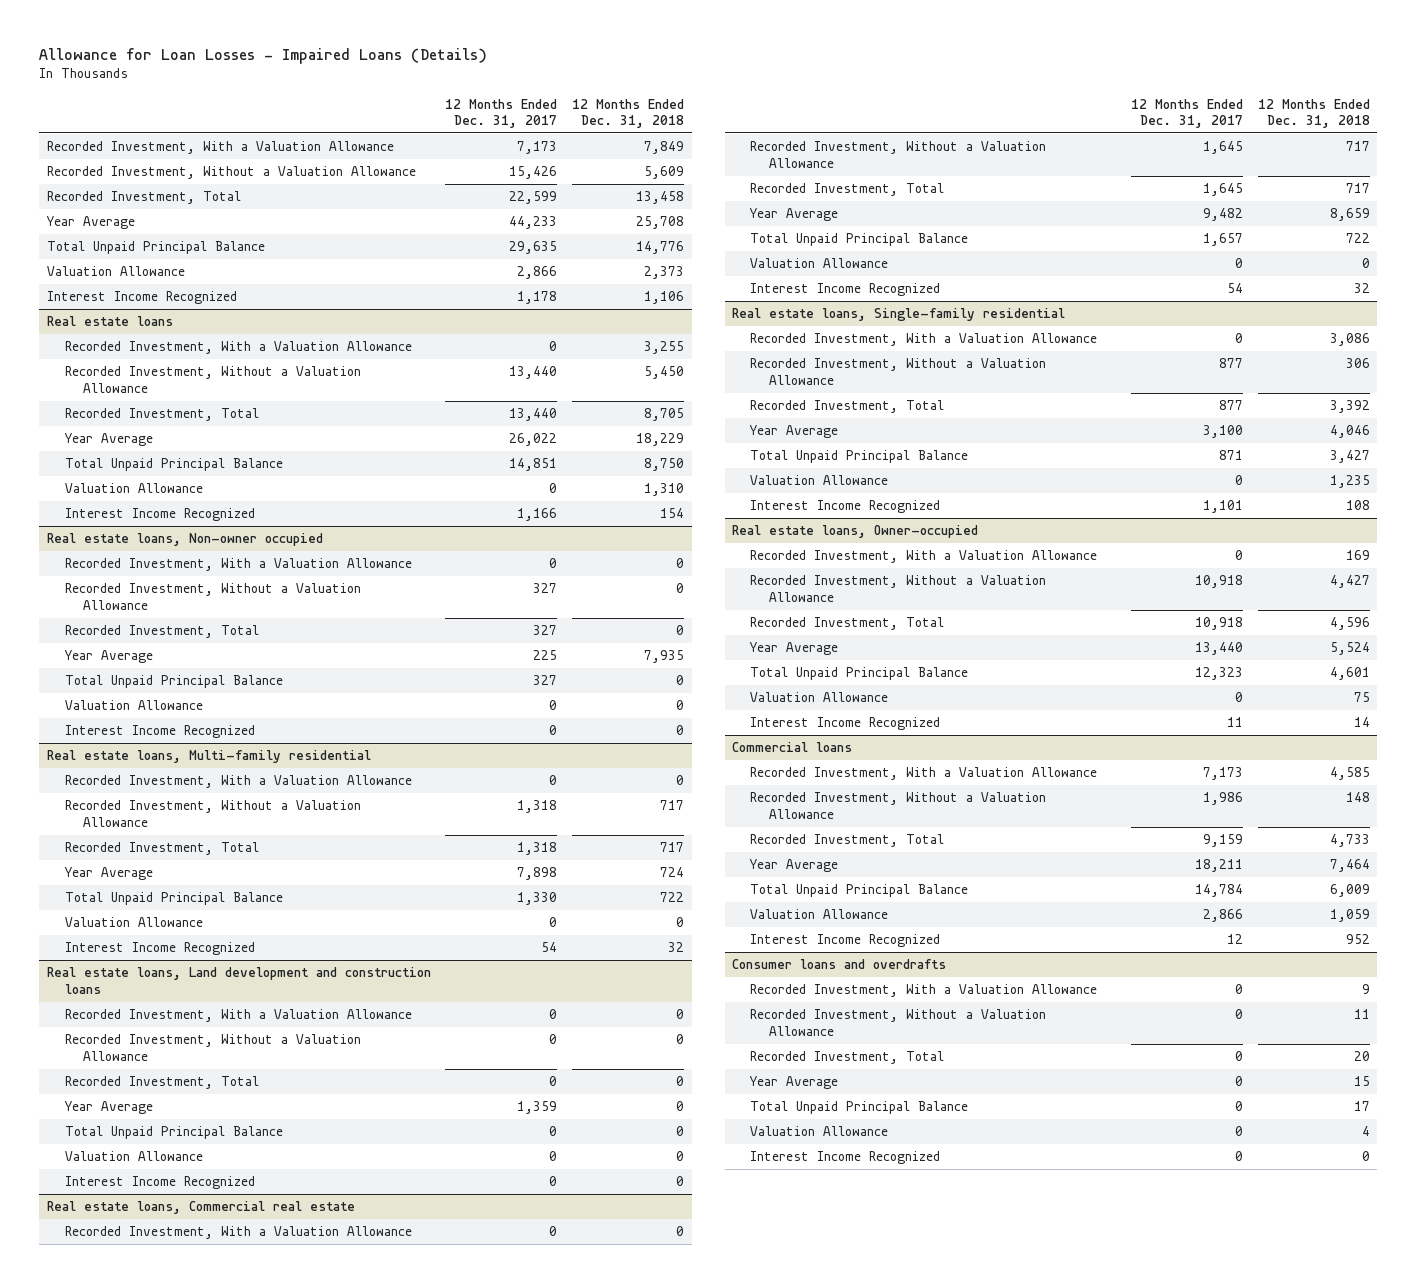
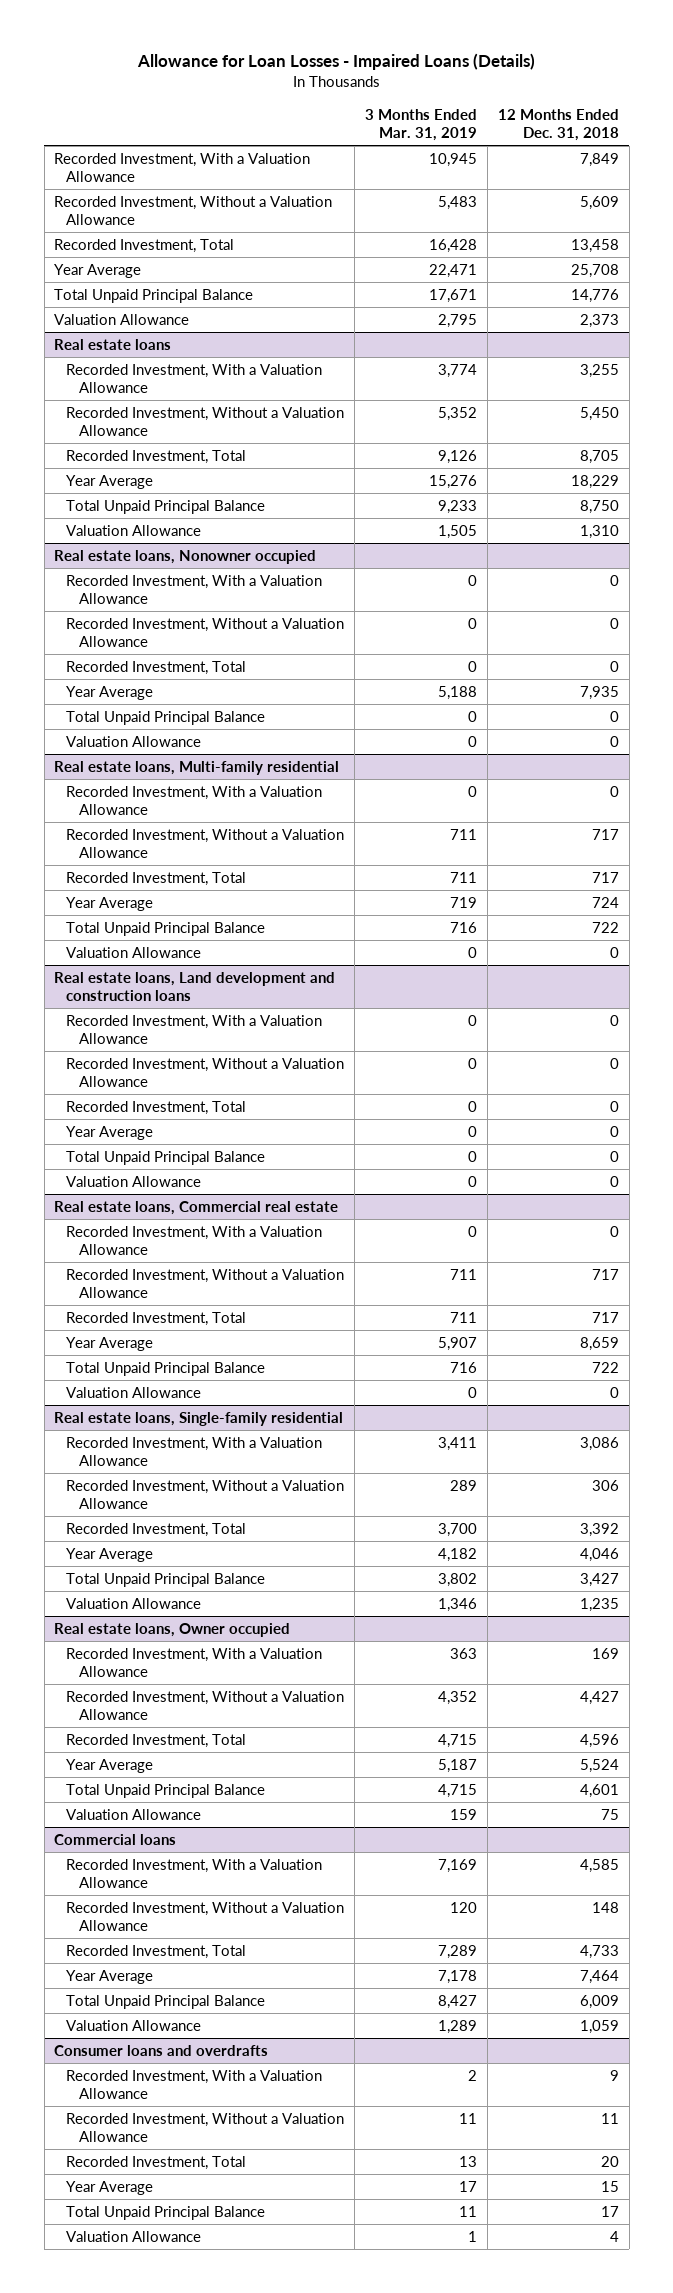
- | 12 Months Ended Dec. 31, 2017 | 12 Months Ended Dec. 31, 2018
+ | 3 Months Ended Mar. 31, 2019 | 12 Months Ended Dec. 31, 2018
- Interest Income Recognized | 1,178 | 1,106
@ Real estate loans
- Interest Income Recognized | 1,166 | 154
- Real estate loans, Non-owner occupied
+ Real estate loans, Nonowner occupied
- Interest Income Recognized | 0 | 0
@ Real estate loans, Multi-family residential
- Interest Income Recognized | 54 | 32
@ Real estate loans, Land development and construction loans
- Interest Income Recognized | 0 | 0
@ Real estate loans, Commercial real estate
- Interest Income Recognized | 54 | 32
@ Real estate loans, Single-family residential
- Interest Income Recognized | 1,101 | 108
- Real estate loans, Owner-occupied
+ Real estate loans, Owner occupied
- Interest Income Recognized | 11 | 14
@ Commercial loans
- Interest Income Recognized | 12 | 952
@ Consumer loans and overdrafts
- Interest Income Recognized | 0 | 0

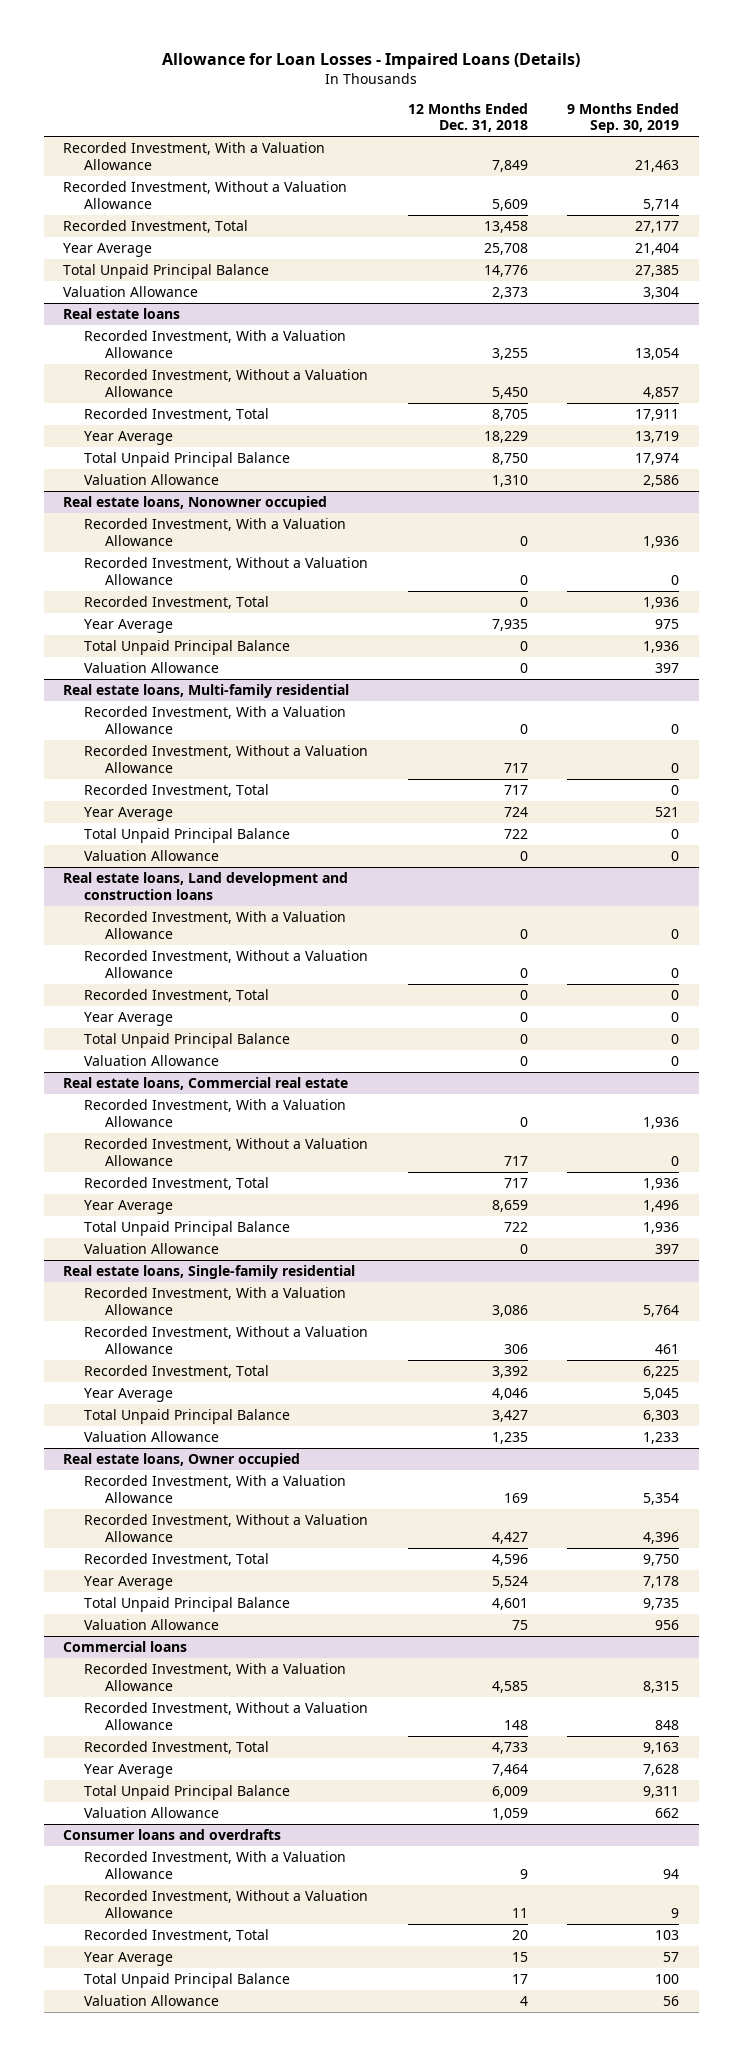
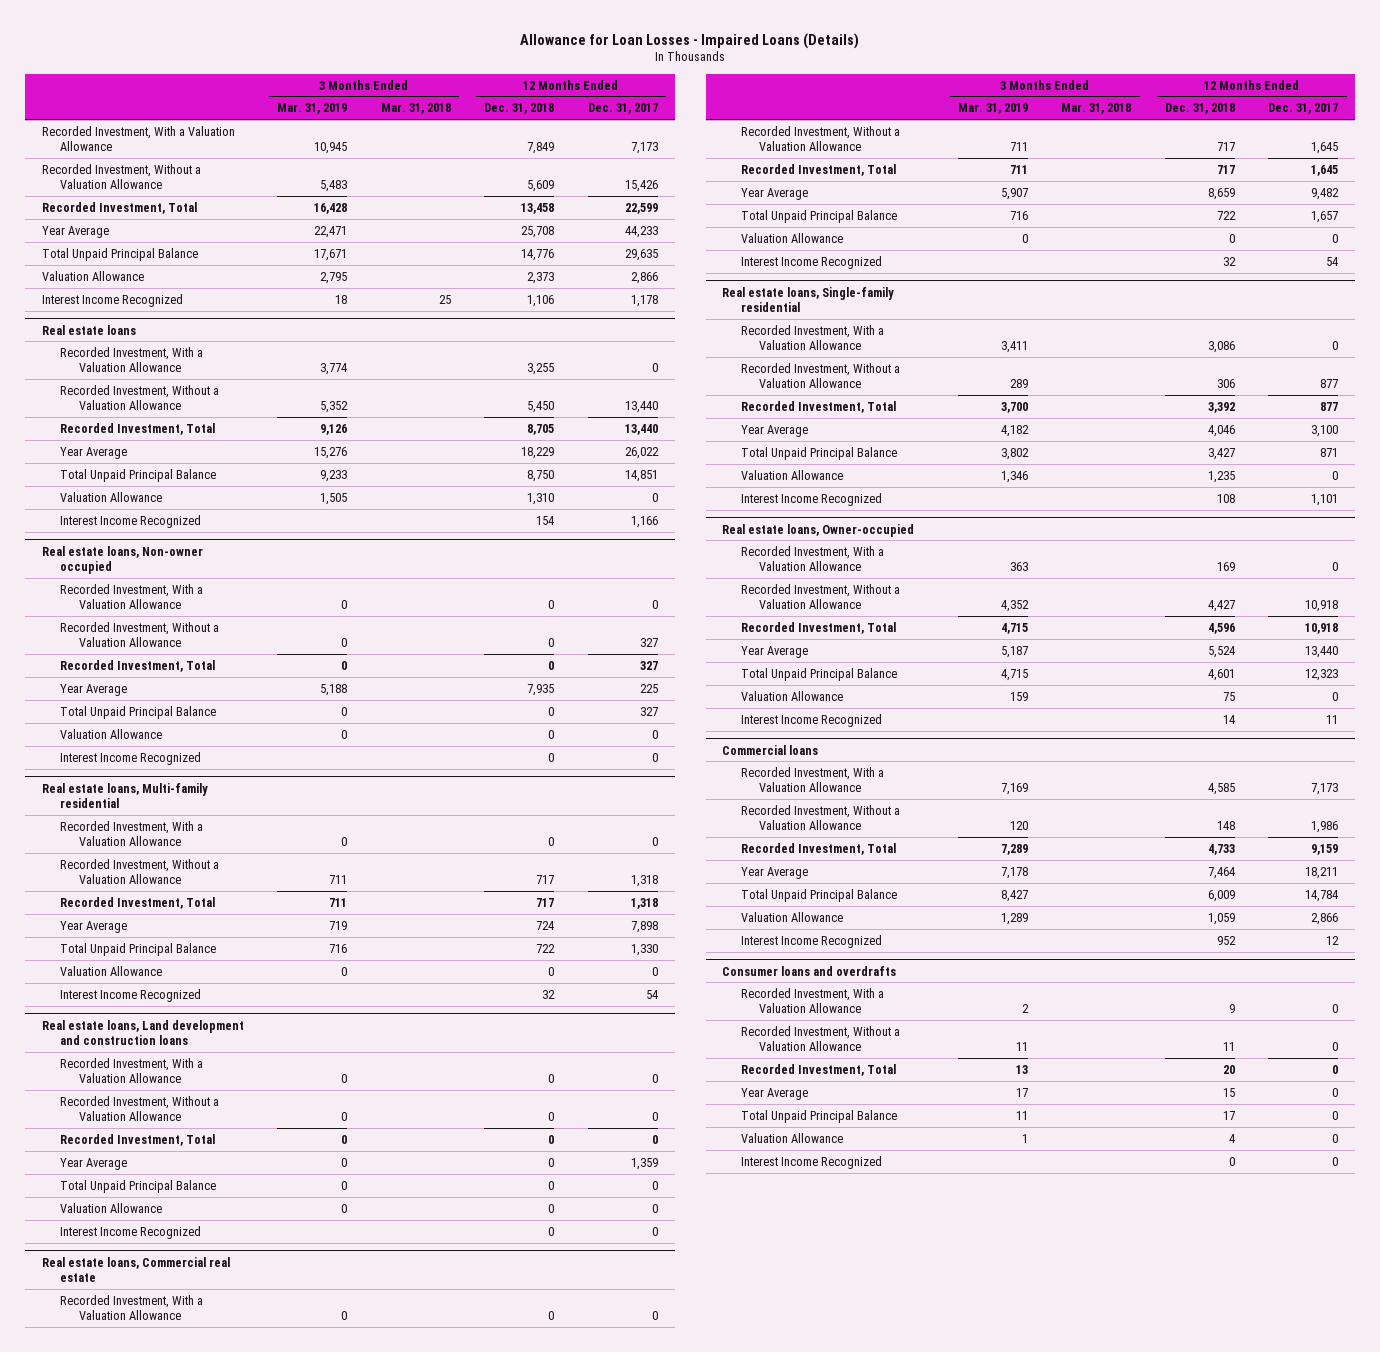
- | 12 Months Ended Dec. 31, 2018 | 9 Months Ended Sep. 30, 2019
+ | 3 Months Ended Mar. 31, 2019 | 3 Months Ended Mar. 31, 2018 | 12 Months Ended Dec. 31, 2018 | 12 Months Ended Dec. 31, 2017
+ Interest Income Recognized | 18 | 25 | 1,106 | 1,178
- Real estate loans, Nonowner occupied
@ Real estate loans
+ Interest Income Recognized | | | 154 | 1,166
+ Real estate loans, Non-owner occupied
+ Interest Income Recognized | | | 0 | 0
@ Real estate loans, Multi-family residential
+ Interest Income Recognized | | | 32 | 54
@ Real estate loans, Land development and construction loans
+ Interest Income Recognized | | | 0 | 0
@ Real estate loans, Commercial real estate
+ Interest Income Recognized | | | 32 | 54
- Real estate loans, Owner occupied
@ Real estate loans, Single-family residential
+ Interest Income Recognized | | | 108 | 1,101
+ Real estate loans, Owner-occupied
+ Interest Income Recognized | | | 14 | 11
@ Commercial loans
+ Interest Income Recognized | | | 952 | 12
@ Consumer loans and overdrafts
+ Interest Income Recognized | | | 0 | 0

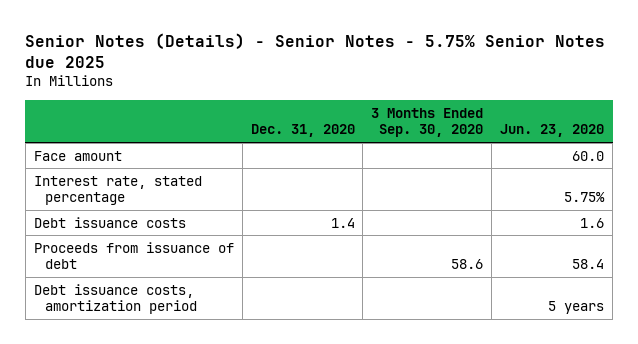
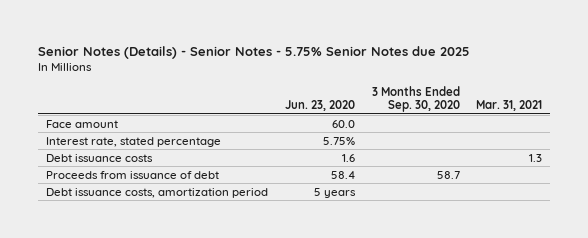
- | Dec. 31, 2020 | 3 Months Ended Sep. 30, 2020 | Jun. 23, 2020
+ | Jun. 23, 2020 | 3 Months Ended Sep. 30, 2020 | Mar. 31, 2021
- Proceeds from issuance of debt | | 58.6 | 58.4
+ Proceeds from issuance of debt | 58.4 | 58.7 |

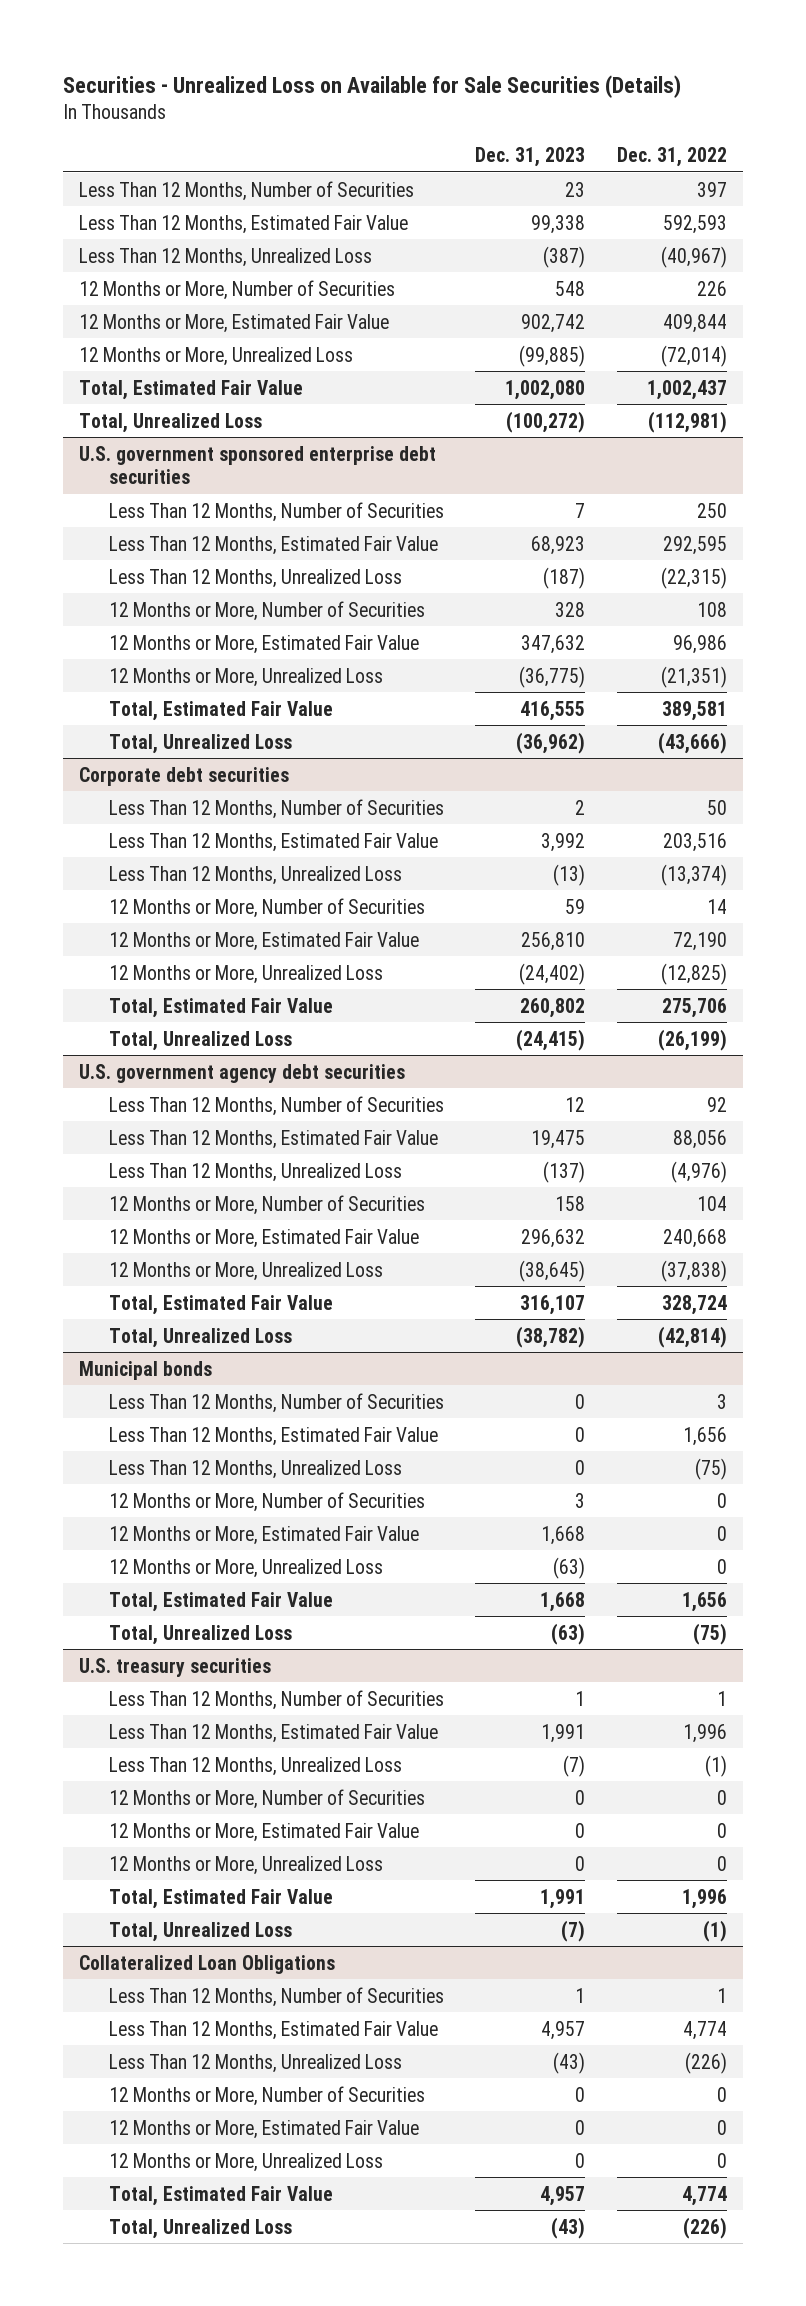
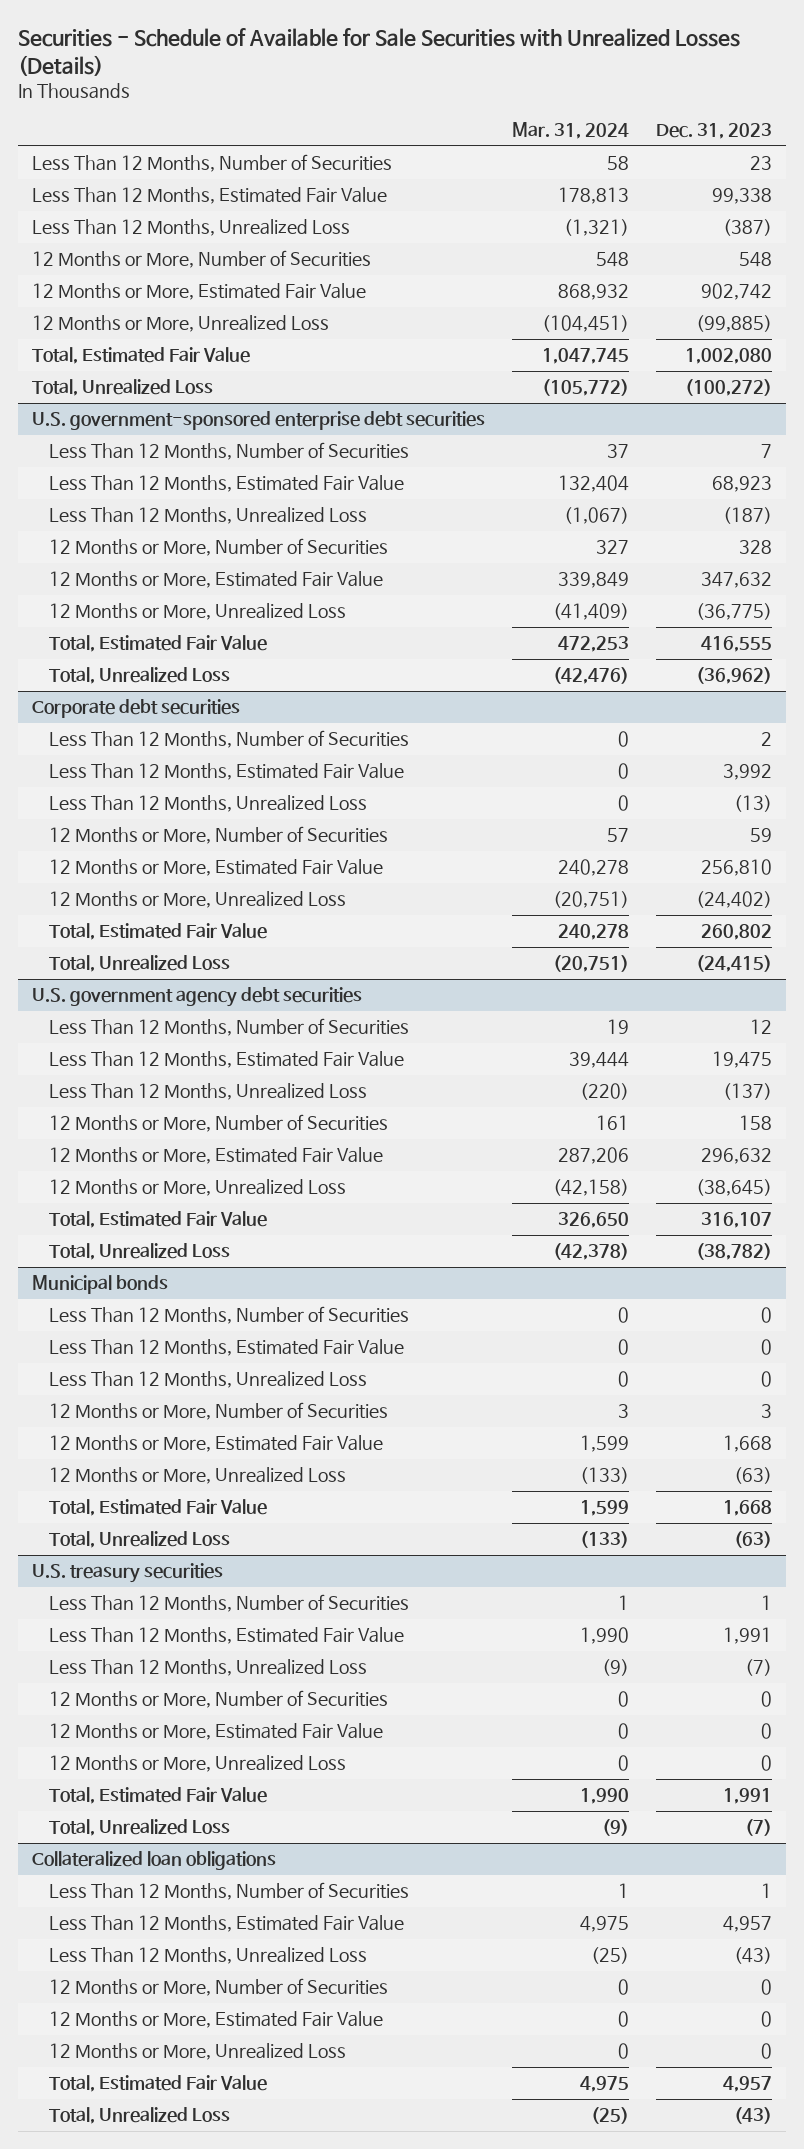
- Securities - Unrealized Loss on Available for Sale Securities (Details)
+ Securities - Schedule of Available for Sale Securities with Unrealized Losses (Details)
- | Dec. 31, 2023 | Dec. 31, 2022
+ | Mar. 31, 2024 | Dec. 31, 2023
- U.S. government sponsored enterprise debt securities
+ U.S. government-sponsored enterprise debt securities
- Collateralized Loan Obligations
+ Collateralized loan obligations

